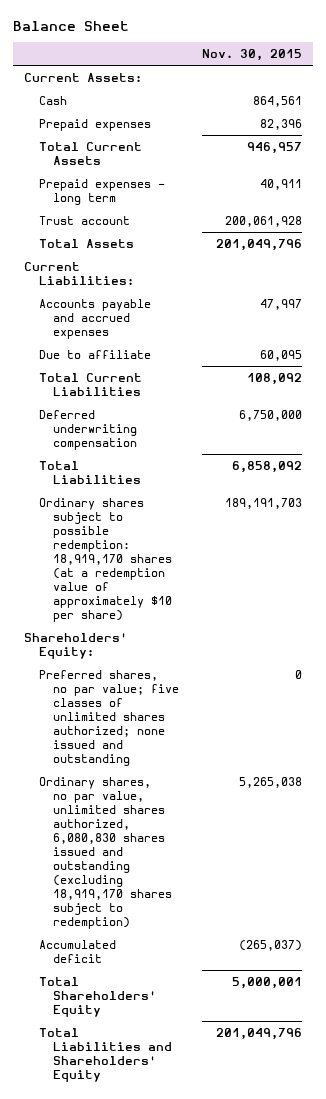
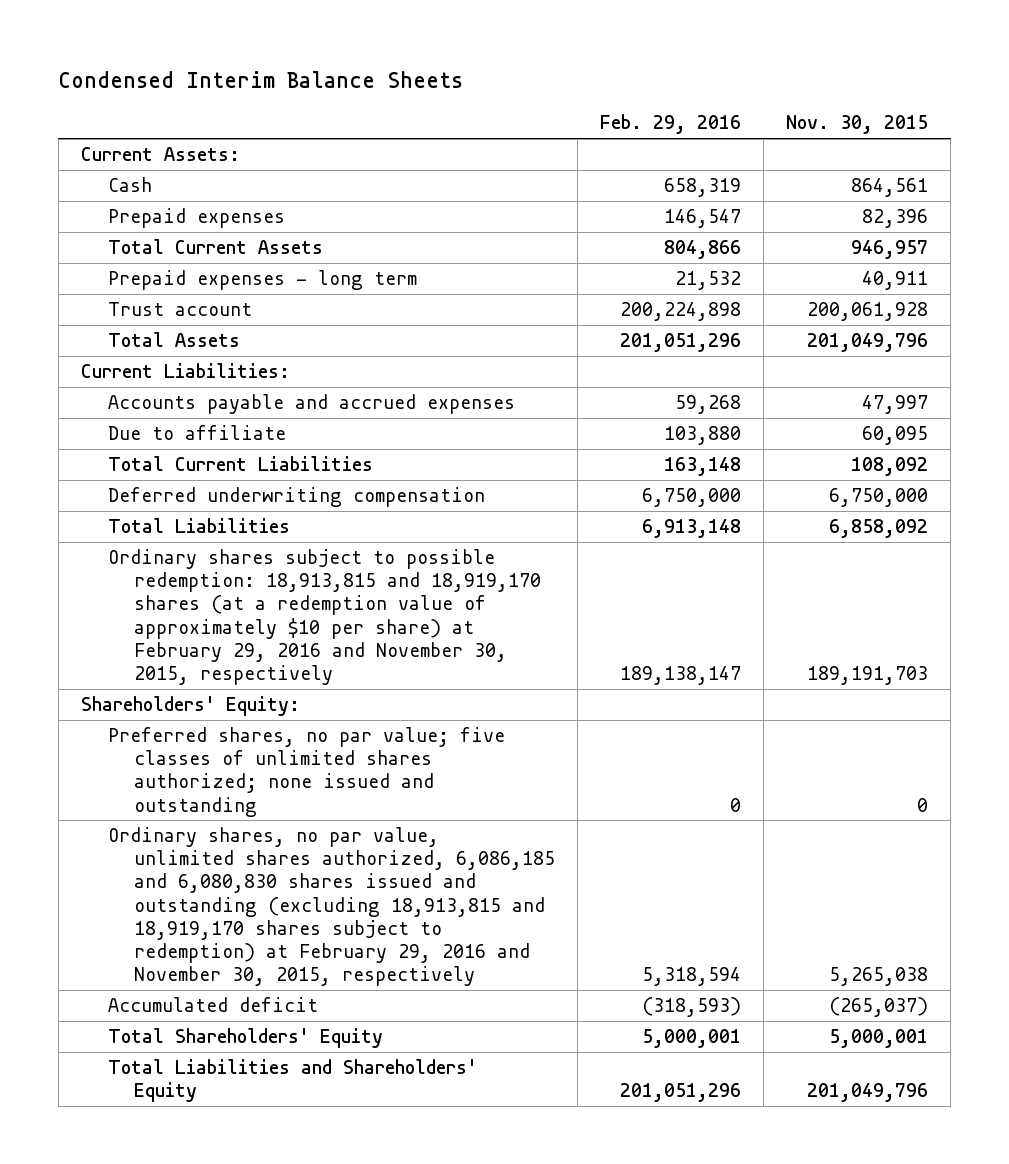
- Balance Sheet
+ Condensed Interim Balance Sheets
- | Nov. 30, 2015
+ | Feb. 29, 2016 | Nov. 30, 2015
- Ordinary shares subject to possible redemption: 18,919,170 shares (at a redemption value of approximately $10 per share) | 189,191,703
+ Ordinary shares subject to possible redemption: 18,913,815 and 18,919,170 shares (at a redemption value of approximately $10 per share) at February 29, 2016 and November 30, 2015, respectively | 189,138,147 | 189,191,703
- Ordinary shares, no par value, unlimited shares authorized, 6,080,830 shares issued and outstanding (excluding 18,919,170 shares subject to redemption) | 5,265,038
+ Ordinary shares, no par value, unlimited shares authorized, 6,086,185 and 6,080,830 shares issued and outstanding (excluding 18,913,815 and 18,919,170 shares subject to redemption) at February 29, 2016 and November 30, 2015, respectively | 5,318,594 | 5,265,038

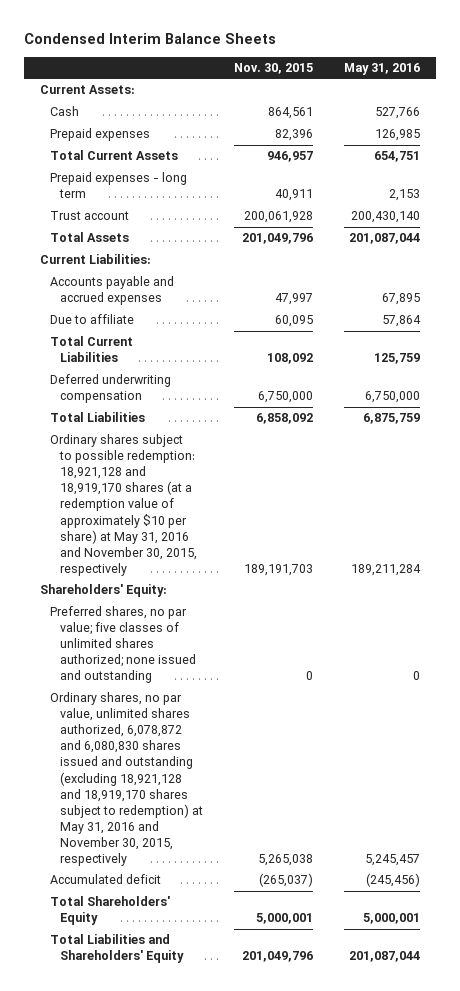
- | Feb. 29, 2016 | Nov. 30, 2015
+ | Nov. 30, 2015 | May 31, 2016
- Ordinary shares subject to possible redemption: 18,913,815 and 18,919,170 shares (at a redemption value of approximately $10 per share) at February 29, 2016 and November 30, 2015, respectively | 189,138,147 | 189,191,703
+ Ordinary shares subject to possible redemption: 18,921,128 and 18,919,170 shares (at a redemption value of approximately $10 per share) at May 31, 2016 and November 30, 2015, respectively | 189,191,703 | 189,211,284
- Ordinary shares, no par value, unlimited shares authorized, 6,086,185 and 6,080,830 shares issued and outstanding (excluding 18,913,815 and 18,919,170 shares subject to redemption) at February 29, 2016 and November 30, 2015, respectively | 5,318,594 | 5,265,038
+ Ordinary shares, no par value, unlimited shares authorized, 6,078,872 and 6,080,830 shares issued and outstanding (excluding 18,921,128 and 18,919,170 shares subject to redemption) at May 31, 2016 and November 30, 2015, respectively | 5,265,038 | 5,245,457

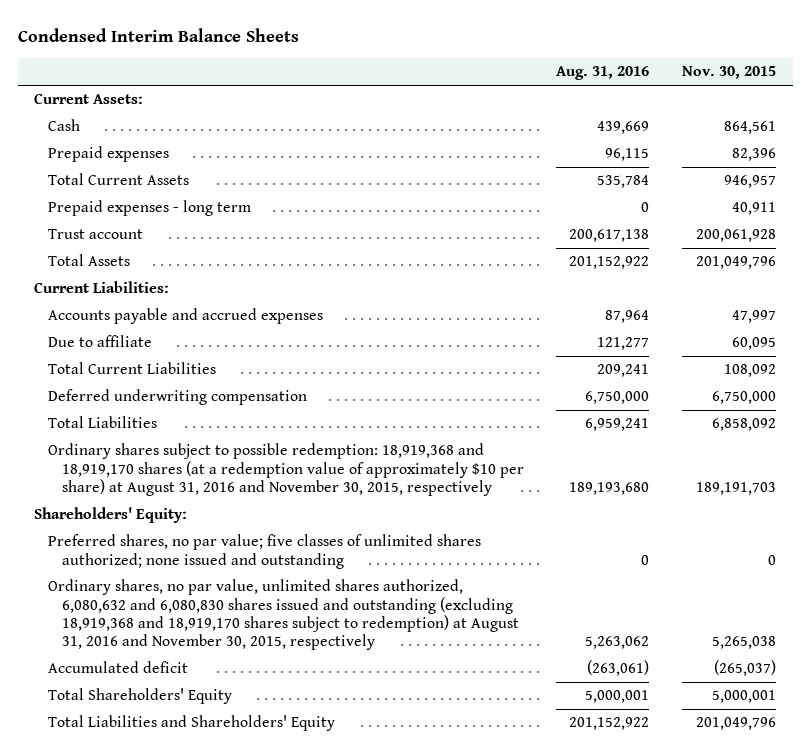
- | Nov. 30, 2015 | May 31, 2016
+ | Aug. 31, 2016 | Nov. 30, 2015
- Ordinary shares subject to possible redemption: 18,921,128 and 18,919,170 shares (at a redemption value of approximately $10 per share) at May 31, 2016 and November 30, 2015, respectively | 189,191,703 | 189,211,284
+ Ordinary shares subject to possible redemption: 18,919,368 and 18,919,170 shares (at a redemption value of approximately $10 per share) at August 31, 2016 and November 30, 2015, respectively | 189,193,680 | 189,191,703
- Ordinary shares, no par value, unlimited shares authorized, 6,078,872 and 6,080,830 shares issued and outstanding (excluding 18,921,128 and 18,919,170 shares subject to redemption) at May 31, 2016 and November 30, 2015, respectively | 5,265,038 | 5,245,457
+ Ordinary shares, no par value, unlimited shares authorized, 6,080,632 and 6,080,830 shares issued and outstanding (excluding 18,919,368 and 18,919,170 shares subject to redemption) at August 31, 2016 and November 30, 2015, respectively | 5,263,062 | 5,265,038

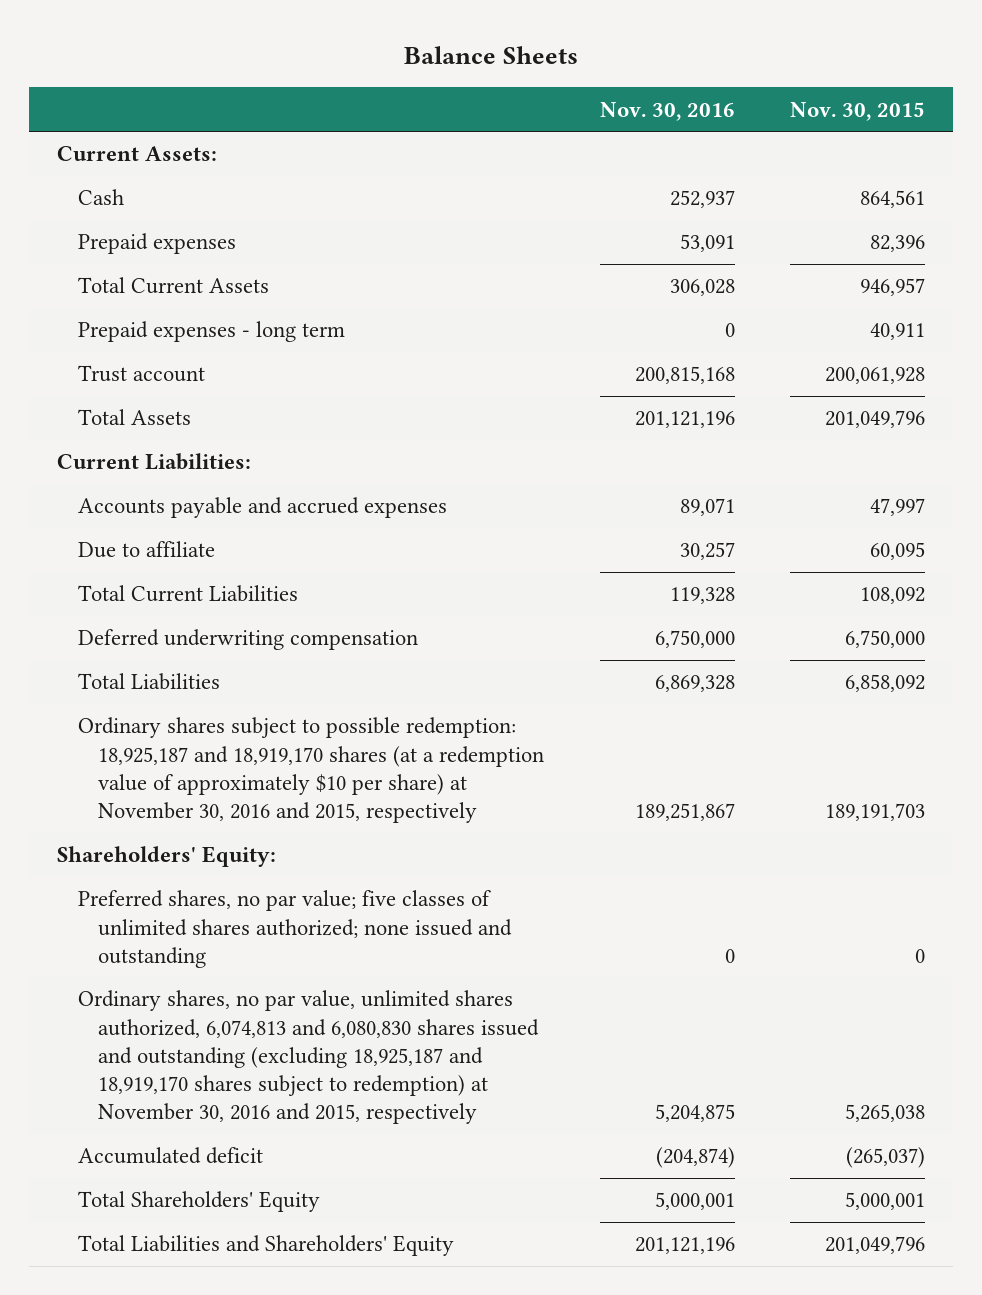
- Condensed Interim Balance Sheets
+ Balance Sheets
- | Aug. 31, 2016 | Nov. 30, 2015
+ | Nov. 30, 2016 | Nov. 30, 2015
- Ordinary shares subject to possible redemption: 18,919,368 and 18,919,170 shares (at a redemption value of approximately $10 per share) at August 31, 2016 and November 30, 2015, respectively | 189,193,680 | 189,191,703
+ Ordinary shares subject to possible redemption: 18,925,187 and 18,919,170 shares (at a redemption value of approximately $10 per share) at November 30, 2016 and 2015, respectively | 189,251,867 | 189,191,703
- Ordinary shares, no par value, unlimited shares authorized, 6,080,632 and 6,080,830 shares issued and outstanding (excluding 18,919,368 and 18,919,170 shares subject to redemption) at August 31, 2016 and November 30, 2015, respectively | 5,263,062 | 5,265,038
+ Ordinary shares, no par value, unlimited shares authorized, 6,074,813 and 6,080,830 shares issued and outstanding (excluding 18,925,187 and 18,919,170 shares subject to redemption) at November 30, 2016 and 2015, respectively | 5,204,875 | 5,265,038

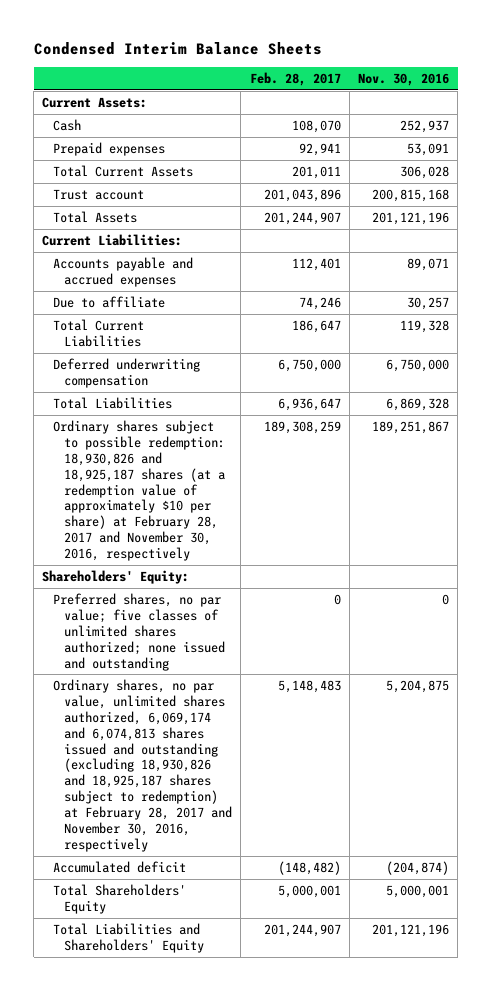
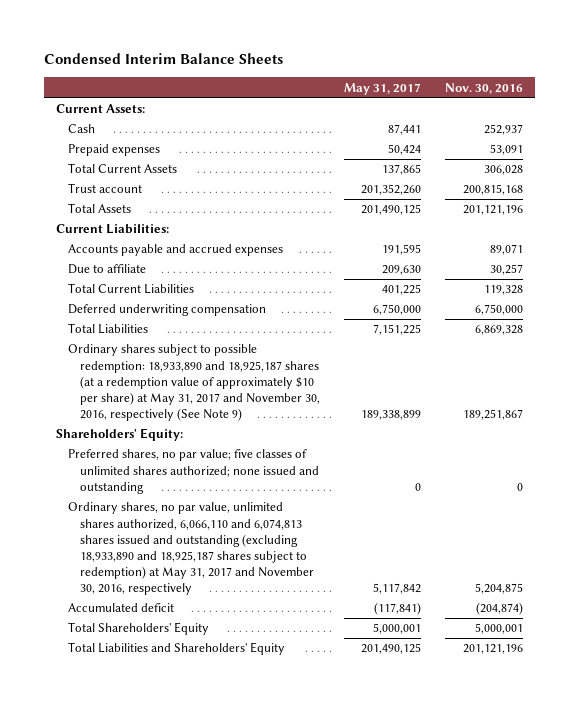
- | Feb. 28, 2017 | Nov. 30, 2016
+ | May 31, 2017 | Nov. 30, 2016
- Ordinary shares subject to possible redemption: 18,930,826 and 18,925,187 shares (at a redemption value of approximately $10 per share) at February 28, 2017 and November 30, 2016, respectively | 189,308,259 | 189,251,867
+ Ordinary shares subject to possible redemption: 18,933,890 and 18,925,187 shares (at a redemption value of approximately $10 per share) at May 31, 2017 and November 30, 2016, respectively (See Note 9) | 189,338,899 | 189,251,867
- Ordinary shares, no par value, unlimited shares authorized, 6,069,174 and 6,074,813 shares issued and outstanding (excluding 18,930,826 and 18,925,187 shares subject to redemption) at February 28, 2017 and November 30, 2016, respectively | 5,148,483 | 5,204,875
+ Ordinary shares, no par value, unlimited shares authorized, 6,066,110 and 6,074,813 shares issued and outstanding (excluding 18,933,890 and 18,925,187 shares subject to redemption) at May 31, 2017 and November 30, 2016, respectively | 5,117,842 | 5,204,875

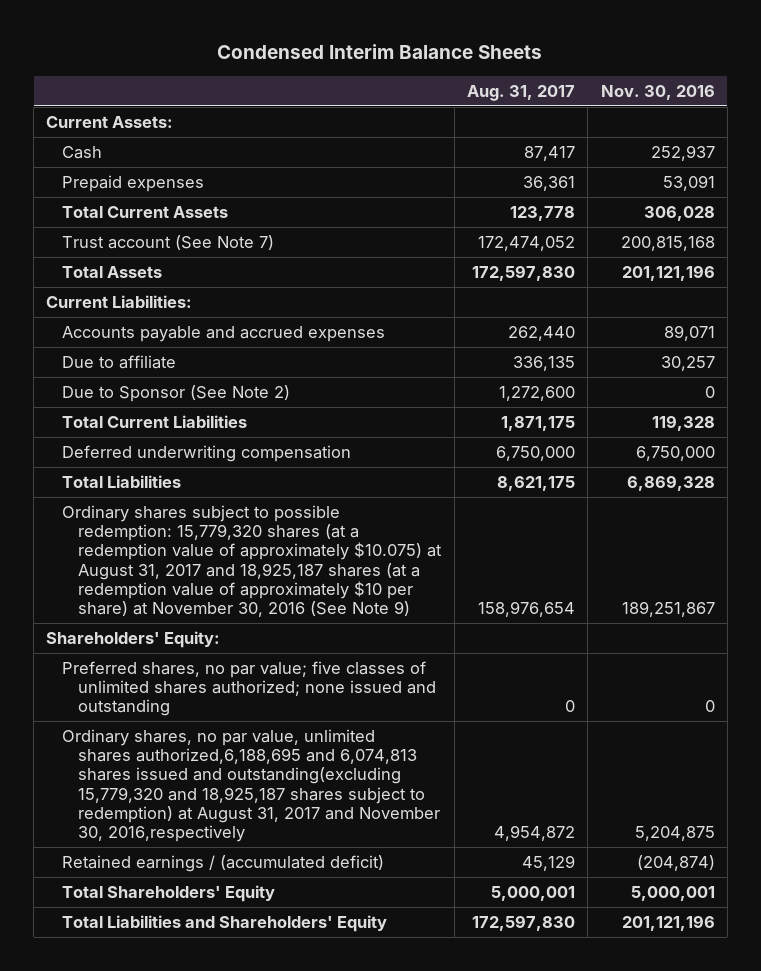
- | May 31, 2017 | Nov. 30, 2016
+ | Aug. 31, 2017 | Nov. 30, 2016
- Trust account | 201,352,260 | 200,815,168
+ Trust account (See Note 7) | 172,474,052 | 200,815,168
+ Due to Sponsor (See Note 2) | 1,272,600 | 0
- Ordinary shares subject to possible redemption: 18,933,890 and 18,925,187 shares (at a redemption value of approximately $10 per share) at May 31, 2017 and November 30, 2016, respectively (See Note 9) | 189,338,899 | 189,251,867
+ Ordinary shares subject to possible redemption: 15,779,320 shares (at a redemption value of approximately $10.075) at August 31, 2017 and 18,925,187 shares (at a redemption value of approximately $10 per share) at November 30, 2016 (See Note 9) | 158,976,654 | 189,251,867
- Ordinary shares, no par value, unlimited shares authorized, 6,066,110 and 6,074,813 shares issued and outstanding (excluding 18,933,890 and 18,925,187 shares subject to redemption) at May 31, 2017 and November 30, 2016, respectively | 5,117,842 | 5,204,875
- Accumulated deficit | (117,841) | (204,874)
+ Ordinary shares, no par value, unlimited shares authorized,6,188,695 and 6,074,813 shares issued and outstanding(excluding 15,779,320 and 18,925,187 shares subject to redemption) at August 31, 2017 and November 30, 2016,respectively | 4,954,872 | 5,204,875
+ Retained earnings / (accumulated deficit) | 45,129 | (204,874)

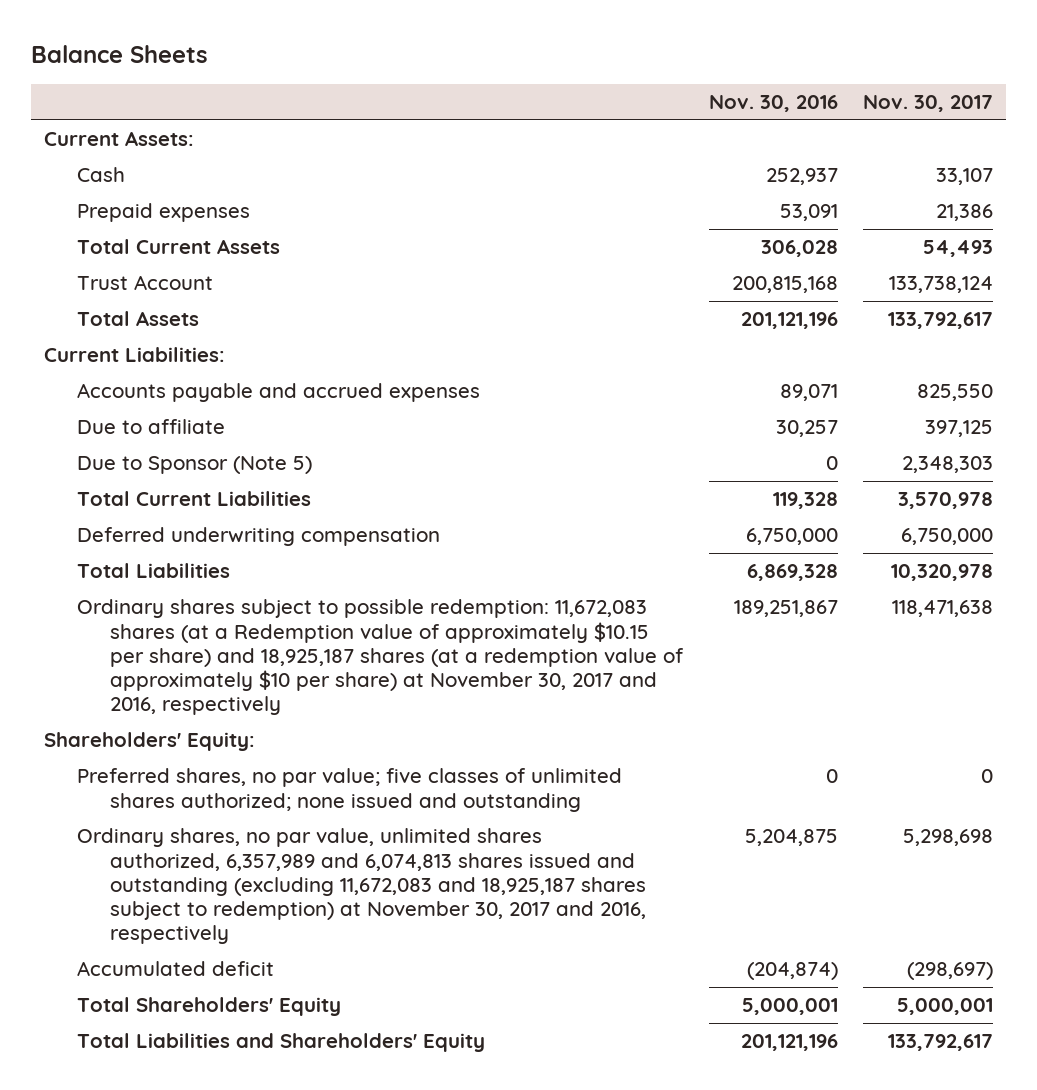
- Condensed Interim Balance Sheets
+ Balance Sheets
- | Aug. 31, 2017 | Nov. 30, 2016
+ | Nov. 30, 2016 | Nov. 30, 2017
- Trust account (See Note 7) | 172,474,052 | 200,815,168
+ Trust Account | 200,815,168 | 133,738,124
- Due to Sponsor (See Note 2) | 1,272,600 | 0
+ Due to Sponsor (Note 5) | 0 | 2,348,303
- Ordinary shares subject to possible redemption: 15,779,320 shares (at a redemption value of approximately $10.075) at August 31, 2017 and 18,925,187 shares (at a redemption value of approximately $10 per share) at November 30, 2016 (See Note 9) | 158,976,654 | 189,251,867
+ Ordinary shares subject to possible redemption: 11,672,083 shares (at a Redemption value of approximately $10.15 per share) and 18,925,187 shares (at a redemption value of approximately $10 per share) at November 30, 2017 and 2016, respectively | 189,251,867 | 118,471,638
- Ordinary shares, no par value, unlimited shares authorized,6,188,695 and 6,074,813 shares issued and outstanding(excluding 15,779,320 and 18,925,187 shares subject to redemption) at August 31, 2017 and November 30, 2016,respectively | 4,954,872 | 5,204,875
- Retained earnings / (accumulated deficit) | 45,129 | (204,874)
+ Ordinary shares, no par value, unlimited shares authorized, 6,357,989 and 6,074,813 shares issued and outstanding (excluding 11,672,083 and 18,925,187 shares subject to redemption) at November 30, 2017 and 2016, respectively | 5,204,875 | 5,298,698
+ Accumulated deficit | (204,874) | (298,697)

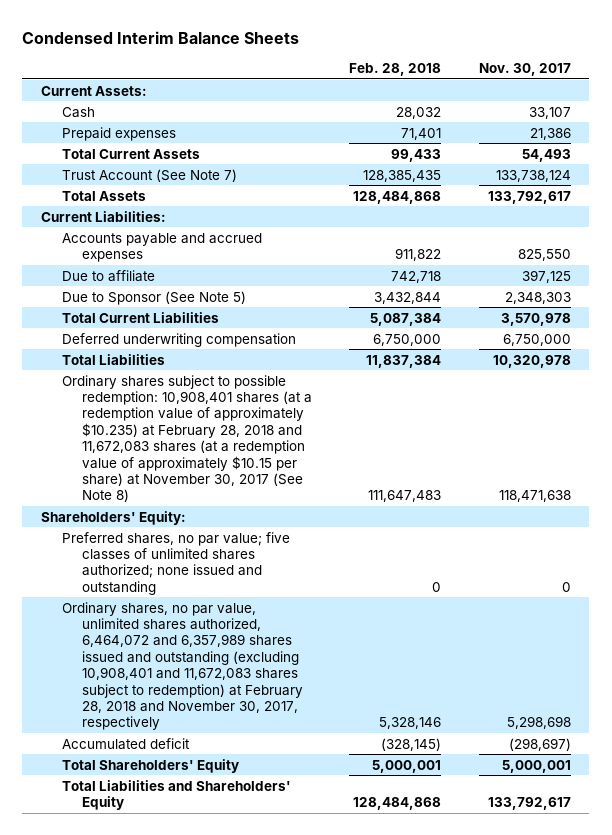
- Balance Sheets
+ Condensed Interim Balance Sheets
- | Nov. 30, 2016 | Nov. 30, 2017
+ | Feb. 28, 2018 | Nov. 30, 2017
- Trust Account | 200,815,168 | 133,738,124
+ Trust Account (See Note 7) | 128,385,435 | 133,738,124
- Due to Sponsor (Note 5) | 0 | 2,348,303
+ Due to Sponsor (See Note 5) | 3,432,844 | 2,348,303
- Ordinary shares subject to possible redemption: 11,672,083 shares (at a Redemption value of approximately $10.15 per share) and 18,925,187 shares (at a redemption value of approximately $10 per share) at November 30, 2017 and 2016, respectively | 189,251,867 | 118,471,638
+ Ordinary shares subject to possible redemption: 10,908,401 shares (at a redemption value of approximately $10.235) at February 28, 2018 and 11,672,083 shares (at a redemption value of approximately $10.15 per share) at November 30, 2017 (See Note 8) | 111,647,483 | 118,471,638
- Ordinary shares, no par value, unlimited shares authorized, 6,357,989 and 6,074,813 shares issued and outstanding (excluding 11,672,083 and 18,925,187 shares subject to redemption) at November 30, 2017 and 2016, respectively | 5,204,875 | 5,298,698
+ Ordinary shares, no par value, unlimited shares authorized, 6,464,072 and 6,357,989 shares issued and outstanding (excluding 10,908,401 and 11,672,083 shares subject to redemption) at February 28, 2018 and November 30, 2017, respectively | 5,328,146 | 5,298,698

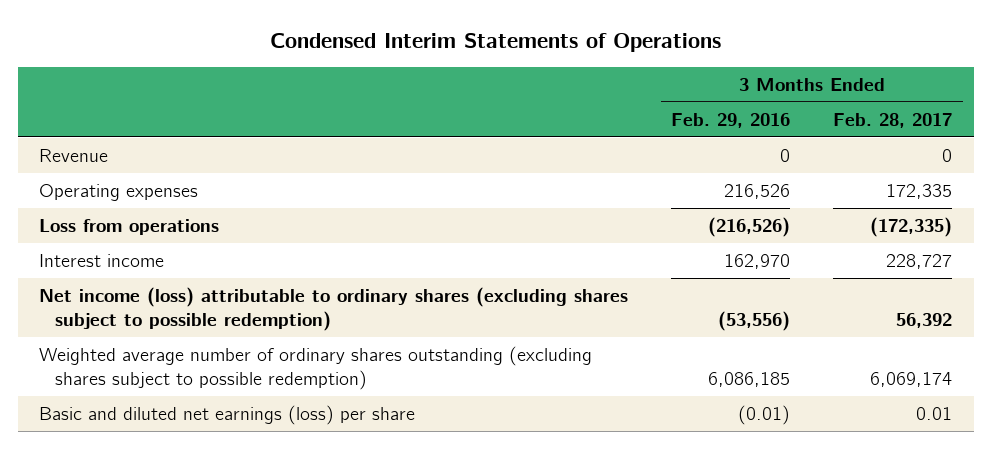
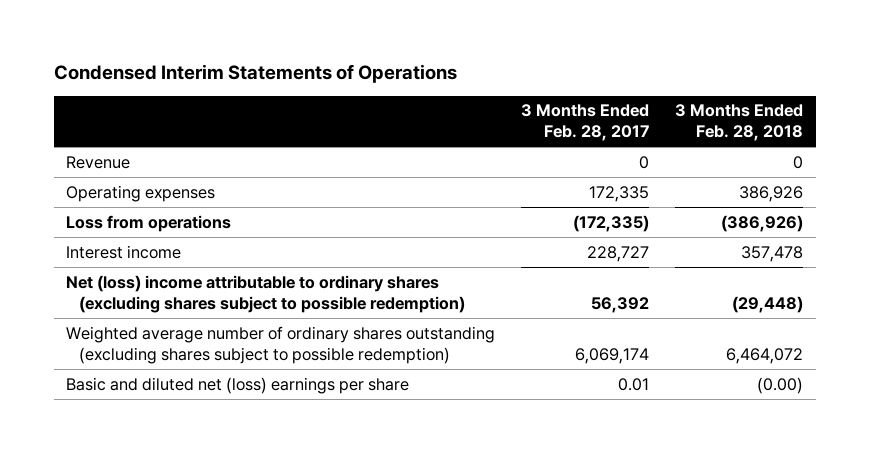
- | 3 Months Ended Feb. 29, 2016 | 3 Months Ended Feb. 28, 2017
+ | 3 Months Ended Feb. 28, 2017 | 3 Months Ended Feb. 28, 2018
- Net income (loss) attributable to ordinary shares (excluding shares subject to possible redemption) | (53,556) | 56,392
+ Net (loss) income attributable to ordinary shares (excluding shares subject to possible redemption) | 56,392 | (29,448)
- Basic and diluted net earnings (loss) per share | (0.01) | 0.01
+ Basic and diluted net (loss) earnings per share | 0.01 | (0.00)

